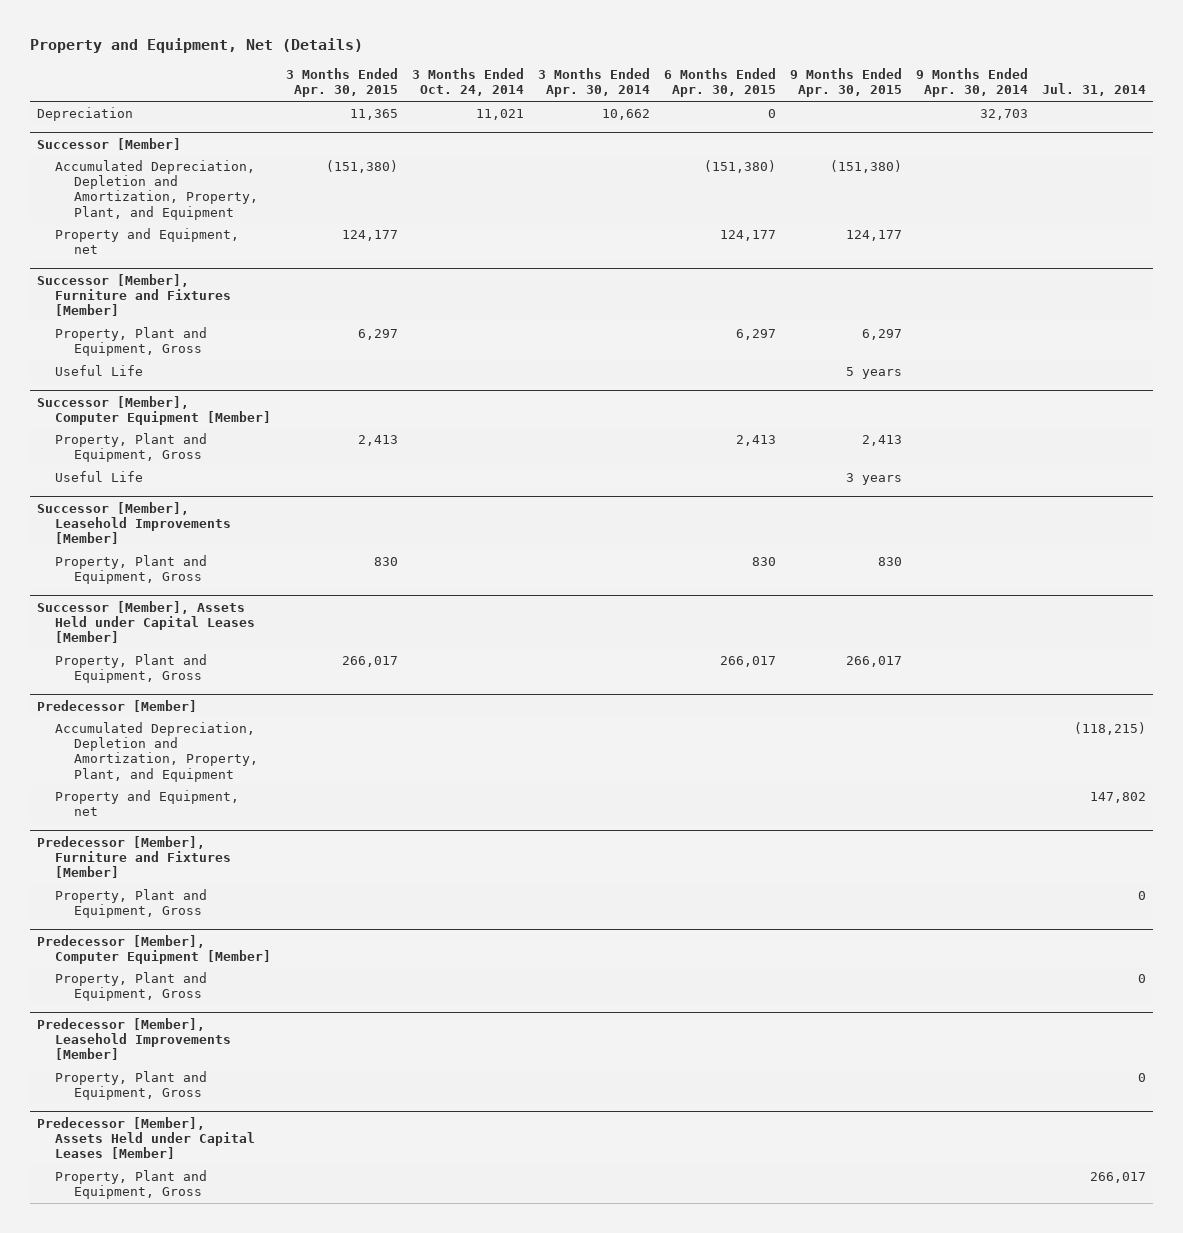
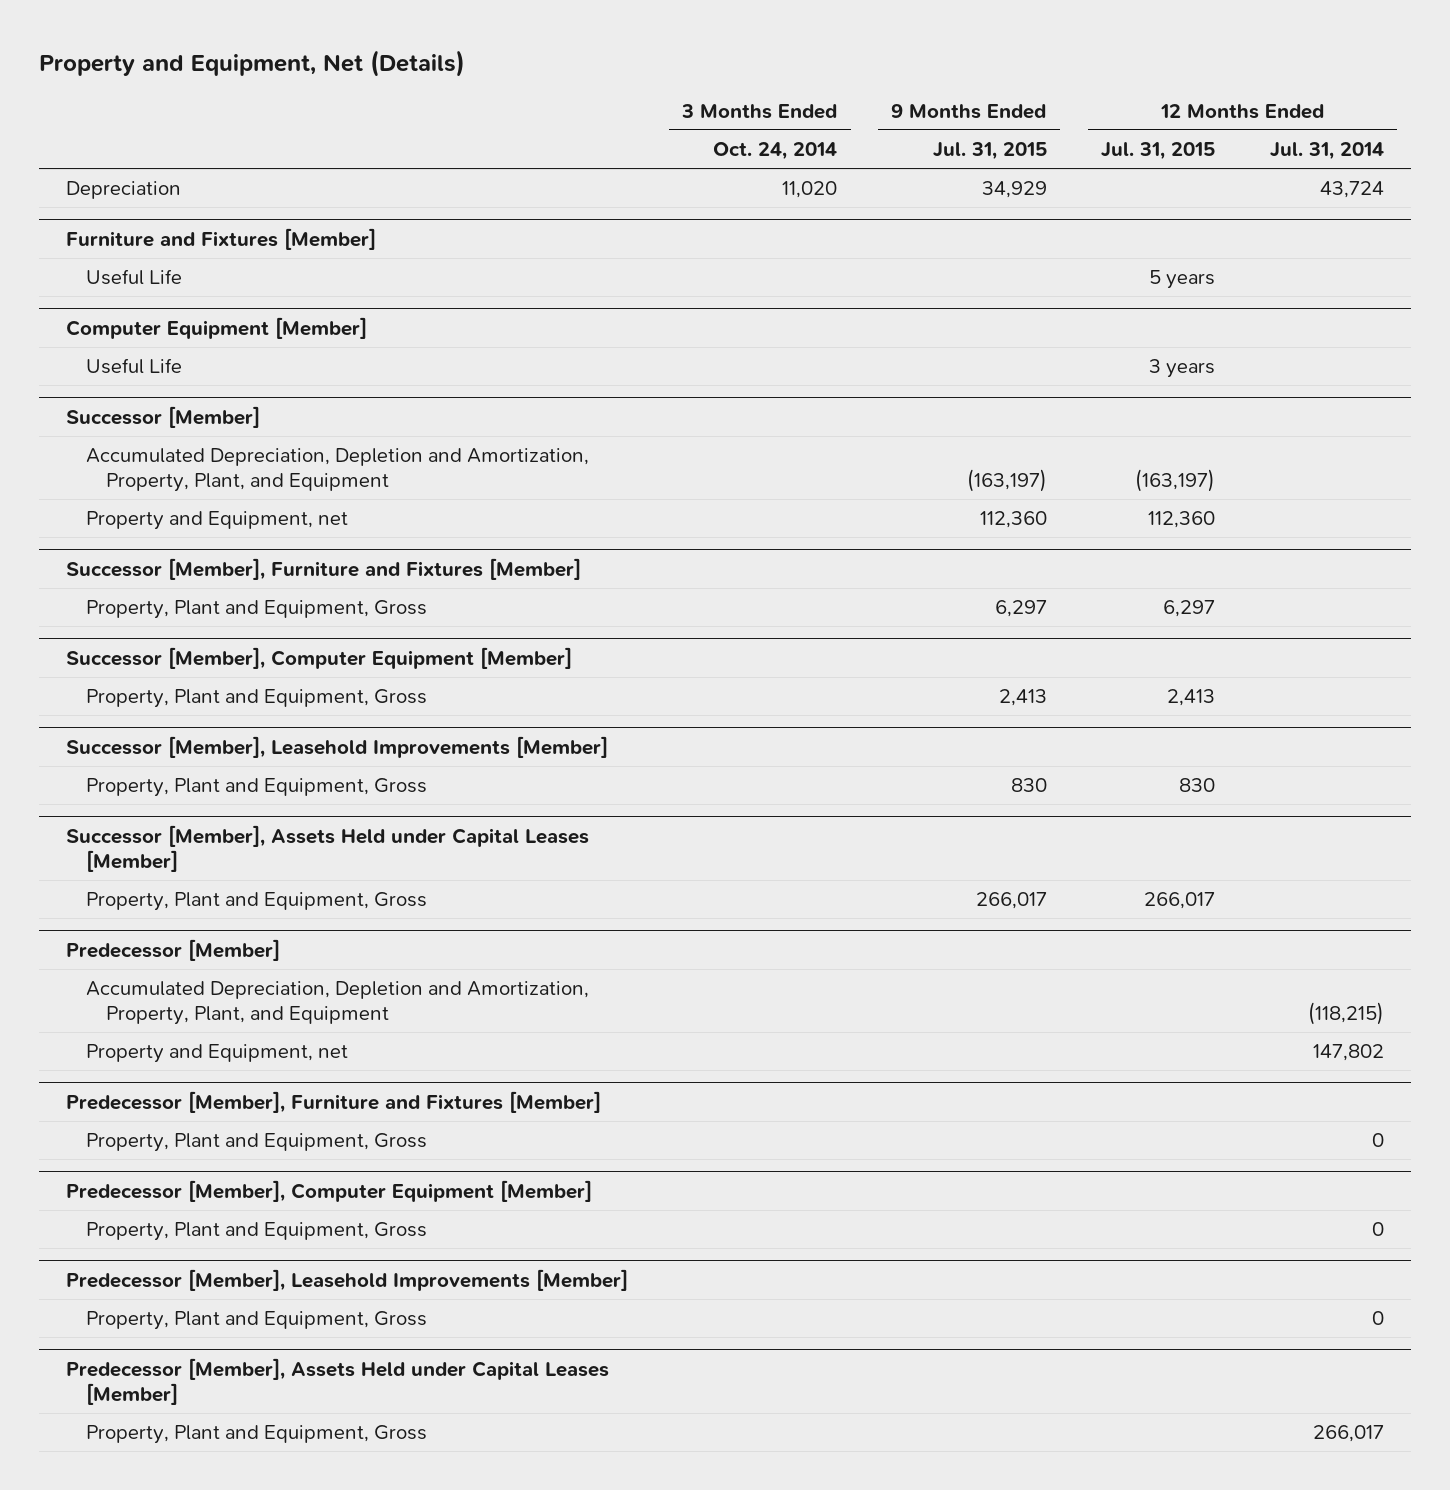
- | 3 Months Ended Apr. 30, 2015 | 3 Months Ended Oct. 24, 2014 | 3 Months Ended Apr. 30, 2014 | 6 Months Ended Apr. 30, 2015 | 9 Months Ended Apr. 30, 2015 | 9 Months Ended Apr. 30, 2014 | Jul. 31, 2014
+ | 3 Months Ended Oct. 24, 2014 | 9 Months Ended Jul. 31, 2015 | 12 Months Ended Jul. 31, 2015 | 12 Months Ended Jul. 31, 2014
- Depreciation | 11,365 | 11,021 | 10,662 | 0 | | 32,703 |
+ Depreciation | 11,020 | 34,929 | | 43,724
+ Furniture and Fixtures [Member]
+ Useful Life | | | 5 years |
+ Computer Equipment [Member]
+ Useful Life | | | 3 years |
@ Successor [Member], Furniture and Fixtures [Member]
- Useful Life | | | | | 5 years | |
@ Successor [Member], Computer Equipment [Member]
- Useful Life | | | | | 3 years | |

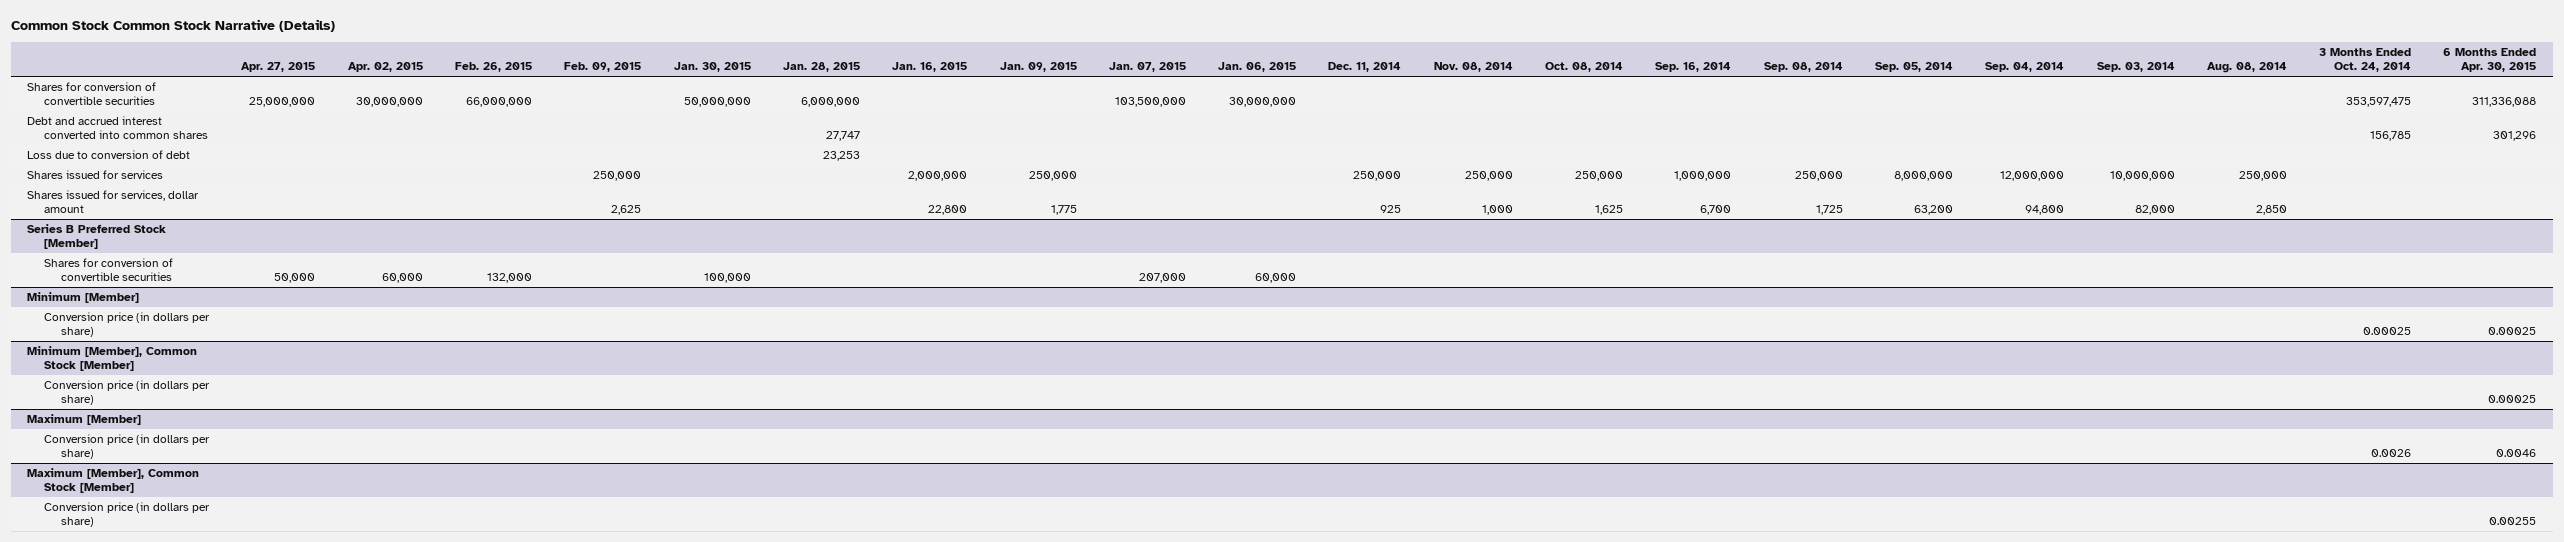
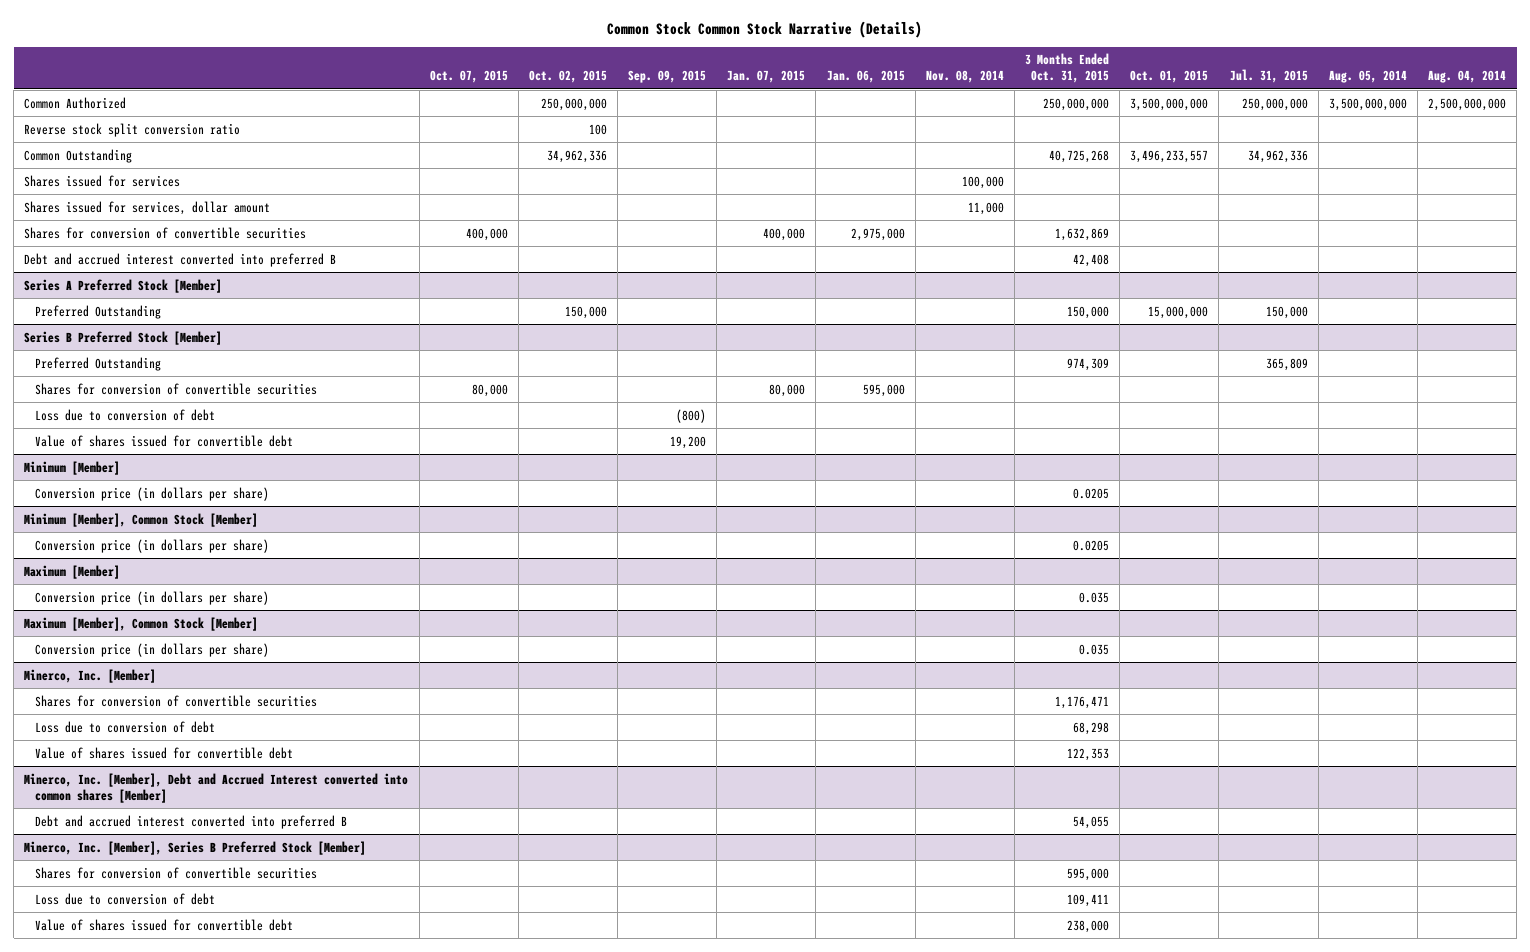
- | Apr. 27, 2015 | Apr. 02, 2015 | Feb. 26, 2015 | Feb. 09, 2015 | Jan. 30, 2015 | Jan. 28, 2015 | Jan. 16, 2015 | Jan. 09, 2015 | Jan. 07, 2015 | Jan. 06, 2015 | Dec. 11, 2014 | Nov. 08, 2014 | Oct. 08, 2014 | Sep. 16, 2014 | Sep. 08, 2014 | Sep. 05, 2014 | Sep. 04, 2014 | Sep. 03, 2014 | Aug. 08, 2014 | 3 Months Ended Oct. 24, 2014 | 6 Months Ended Apr. 30, 2015
+ | Oct. 07, 2015 | Oct. 02, 2015 | Sep. 09, 2015 | Jan. 07, 2015 | Jan. 06, 2015 | Nov. 08, 2014 | 3 Months Ended Oct. 31, 2015 | Oct. 01, 2015 | Jul. 31, 2015 | Aug. 05, 2014 | Aug. 04, 2014
- Shares for conversion of convertible securities | 25,000,000 | 30,000,000 | 66,000,000 | | 50,000,000 | 6,000,000 | | | 103,500,000 | 30,000,000 | | | | | | | | | | 353,597,475 | 311,336,088
- Debt and accrued interest converted into common shares | | | | | | 27,747 | | | | | | | | | | | | | | 156,785 | 301,296
- Loss due to conversion of debt | | | | | | 23,253 | | | | | | | | | | | | | | |
- Shares issued for services | | | | 250,000 | | | 2,000,000 | 250,000 | | | 250,000 | 250,000 | 250,000 | 1,000,000 | 250,000 | 8,000,000 | 12,000,000 | 10,000,000 | 250,000 | |
- Shares issued for services, dollar amount | | | | 2,625 | | | 22,800 | 1,775 | | | 925 | 1,000 | 1,625 | 6,700 | 1,725 | 63,200 | 94,800 | 82,000 | 2,850 | |
+ Common Authorized | | 250,000,000 | | | | | 250,000,000 | 3,500,000,000 | 250,000,000 | 3,500,000,000 | 2,500,000,000
+ Reverse stock split conversion ratio | | 100 | | | | | | | | |
+ Common Outstanding | | 34,962,336 | | | | | 40,725,268 | 3,496,233,557 | 34,962,336 | |
+ Shares issued for services | | | | | | 100,000 | | | | |
+ Shares issued for services, dollar amount | | | | | | 11,000 | | | | |
+ Shares for conversion of convertible securities | 400,000 | | | 400,000 | 2,975,000 | | 1,632,869 | | | |
+ Debt and accrued interest converted into preferred B | | | | | | | 42,408 | | | |
+ Series A Preferred Stock [Member]
+ Preferred Outstanding | | 150,000 | | | | | 150,000 | 15,000,000 | 150,000 | |
@ Series B Preferred Stock [Member]
- Shares for conversion of convertible securities | 50,000 | 60,000 | 132,000 | | 100,000 | | | | 207,000 | 60,000 | | | | | | | | | | |
+ Preferred Outstanding | | | | | | | 974,309 | | 365,809 | |
+ Shares for conversion of convertible securities | 80,000 | | | 80,000 | 595,000 | | | | | |
+ Loss due to conversion of debt | | | (800) | | | | | | | |
+ Value of shares issued for convertible debt | | | 19,200 | | | | | | | |
+ Minerco, Inc. [Member]
+ Shares for conversion of convertible securities | | | | | | | 1,176,471 | | | |
+ Loss due to conversion of debt | | | | | | | 68,298 | | | |
+ Value of shares issued for convertible debt | | | | | | | 122,353 | | | |
+ Minerco, Inc. [Member], Debt and Accrued Interest converted into common shares [Member]
+ Debt and accrued interest converted into preferred B | | | | | | | 54,055 | | | |
+ Minerco, Inc. [Member], Series B Preferred Stock [Member]
+ Shares for conversion of convertible securities | | | | | | | 595,000 | | | |
+ Loss due to conversion of debt | | | | | | | 109,411 | | | |
+ Value of shares issued for convertible debt | | | | | | | 238,000 | | | |

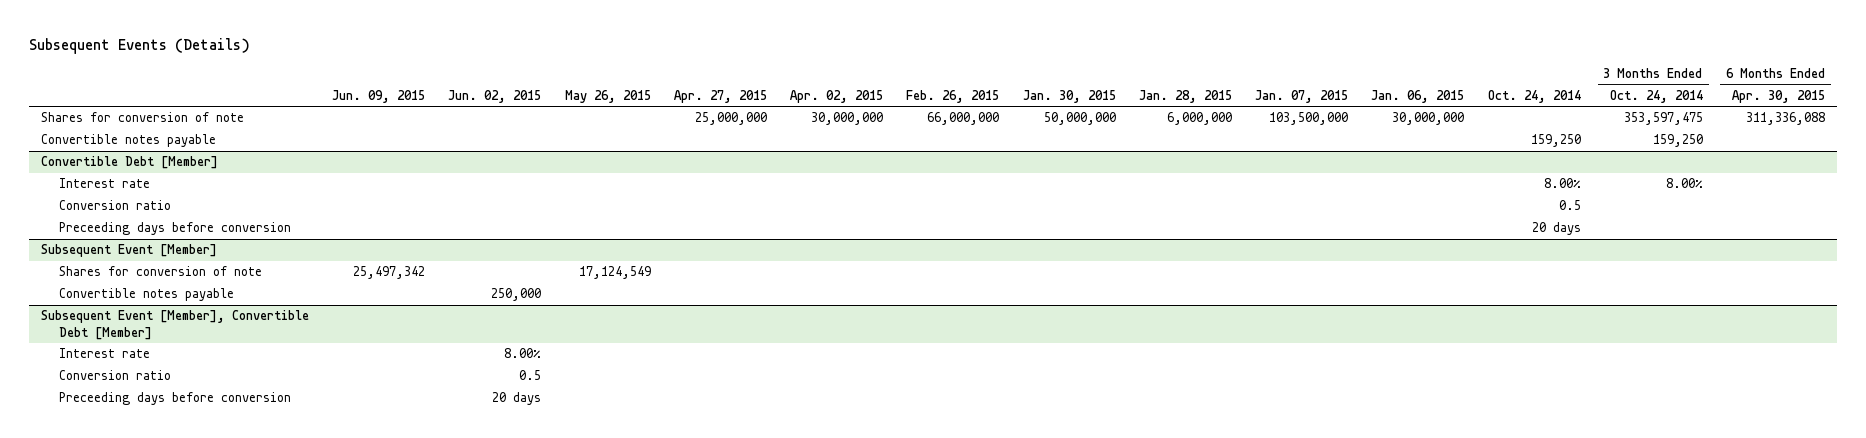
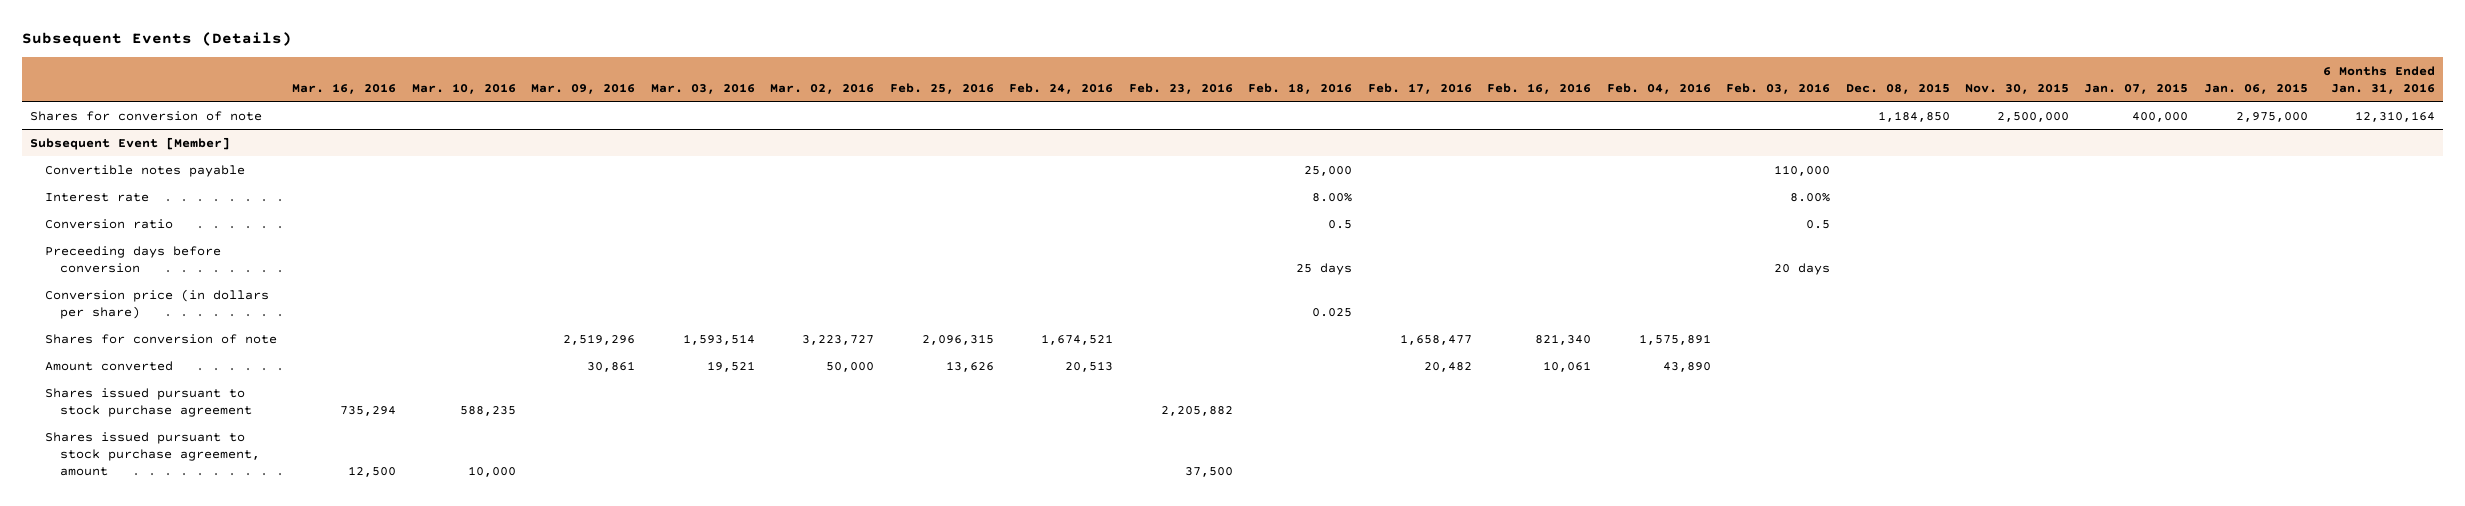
- | Jun. 09, 2015 | Jun. 02, 2015 | May 26, 2015 | Apr. 27, 2015 | Apr. 02, 2015 | Feb. 26, 2015 | Jan. 30, 2015 | Jan. 28, 2015 | Jan. 07, 2015 | Jan. 06, 2015 | Oct. 24, 2014 | 3 Months Ended Oct. 24, 2014 | 6 Months Ended Apr. 30, 2015
+ | Mar. 16, 2016 | Mar. 10, 2016 | Mar. 09, 2016 | Mar. 03, 2016 | Mar. 02, 2016 | Feb. 25, 2016 | Feb. 24, 2016 | Feb. 23, 2016 | Feb. 18, 2016 | Feb. 17, 2016 | Feb. 16, 2016 | Feb. 04, 2016 | Feb. 03, 2016 | Dec. 08, 2015 | Nov. 30, 2015 | Jan. 07, 2015 | Jan. 06, 2015 | 6 Months Ended Jan. 31, 2016
- Shares for conversion of note | | | | 25,000,000 | 30,000,000 | 66,000,000 | 50,000,000 | 6,000,000 | 103,500,000 | 30,000,000 | | 353,597,475 | 311,336,088
- Convertible notes payable | | | | | | | | | | | 159,250 | 159,250 |
- Convertible Debt [Member]
- Interest rate | | | | | | | | | | | 8.00% | 8.00% |
- Conversion ratio | | | | | | | | | | | 0.5 | |
- Preceeding days before conversion | | | | | | | | | | | 20 days | |
+ Shares for conversion of note | | | | | | | | | | | | | | 1,184,850 | 2,500,000 | 400,000 | 2,975,000 | 12,310,164
- Subsequent Event [Member], Convertible Debt [Member]
- Interest rate | | 8.00% | | | | | | | | | | |
- Conversion ratio | | 0.5 | | | | | | | | | | |
- Preceeding days before conversion | | 20 days | | | | | | | | | | |
@ Subsequent Event [Member]
+ Interest rate | | | | | | | | | 8.00% | | | | 8.00% | | | | |
+ Conversion ratio | | | | | | | | | 0.5 | | | | 0.5 | | | | |
+ Preceeding days before conversion | | | | | | | | | 25 days | | | | 20 days | | | | |
+ Conversion price (in dollars per share) | | | | | | | | | 0.025 | | | | | | | | |
moved down: Shares for conversion of note | | | 2,519,296 | 1,593,514 | 3,223,727 | 2,096,315 | 1,674,521 | | | 1,658,477 | 821,340 | 1,575,891 | | | | | |
+ Amount converted | | | 30,861 | 19,521 | 50,000 | 13,626 | 20,513 | | | 20,482 | 10,061 | 43,890 | | | | | |
+ Shares issued pursuant to stock purchase agreement | 735,294 | 588,235 | | | | | | 2,205,882 | | | | | | | | | |
+ Shares issued pursuant to stock purchase agreement, amount | 12,500 | 10,000 | | | | | | 37,500 | | | | | | | | | |

